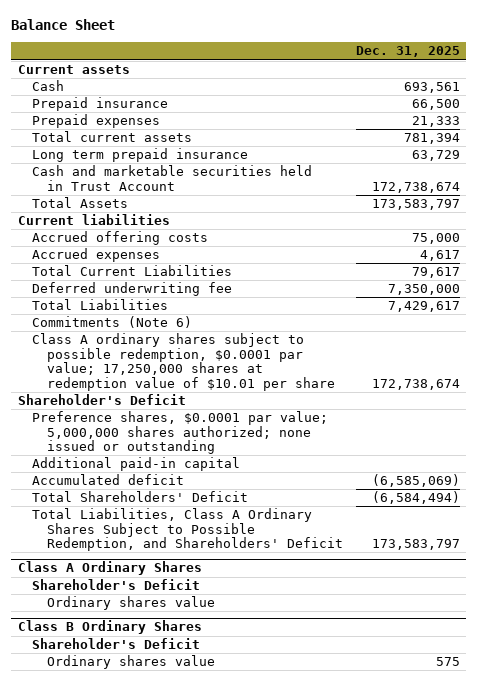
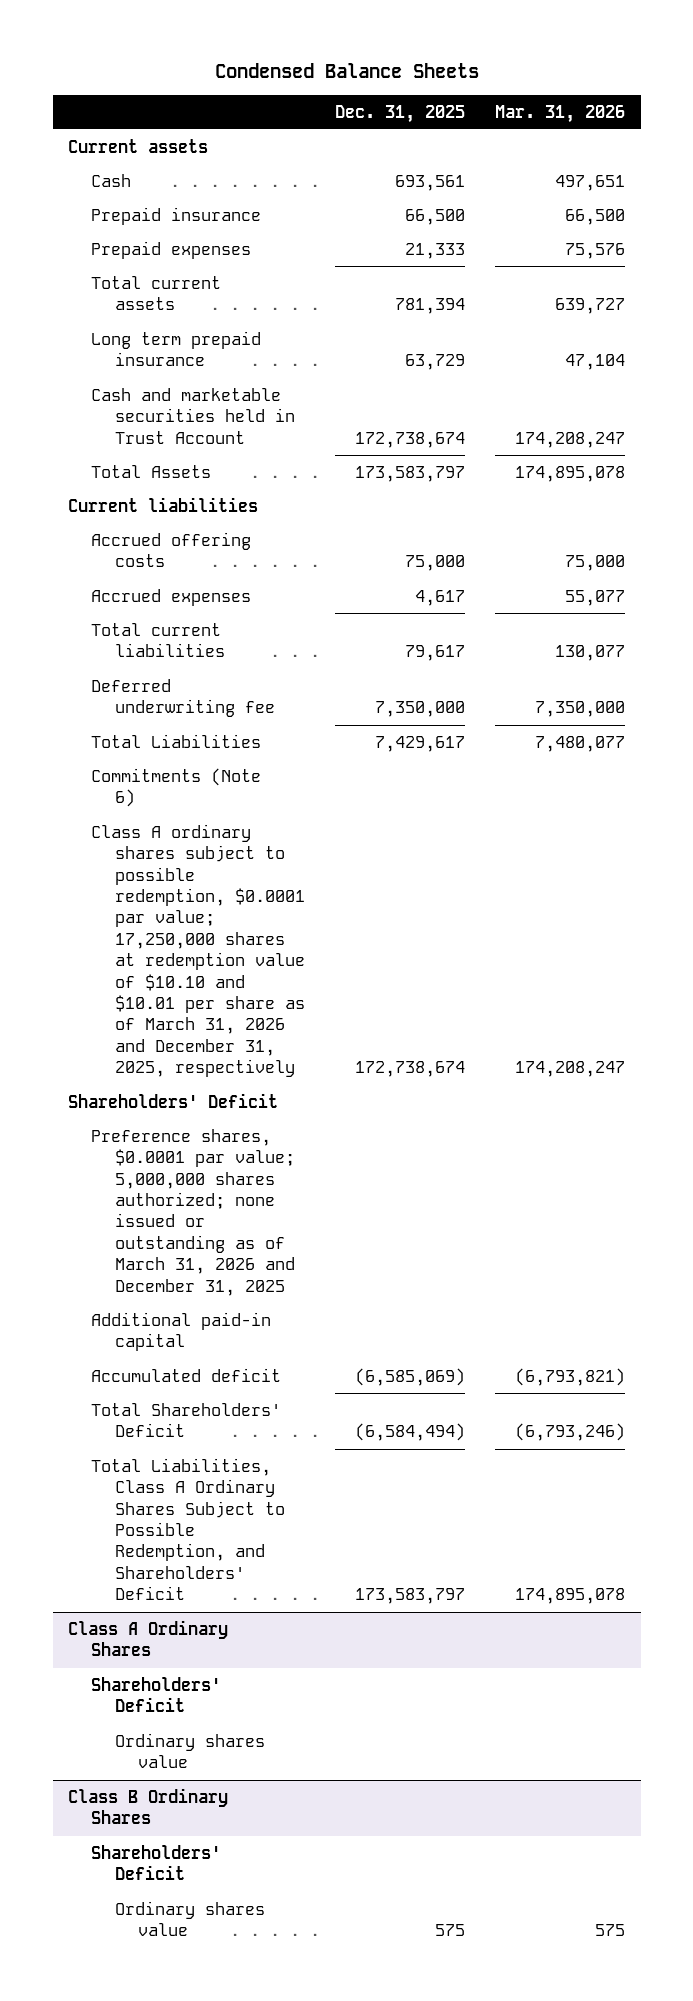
- Balance Sheet
+ Condensed Balance Sheets
- | Dec. 31, 2025
+ | Dec. 31, 2025 | Mar. 31, 2026
- Total Current Liabilities | 79,617
+ Total current liabilities | 79,617 | 130,077
- Class A ordinary shares subject to possible redemption, $0.0001 par value; 17,250,000 shares at redemption value of $10.01 per share | 172,738,674
- Shareholder's Deficit
- Preference shares, $0.0001 par value; 5,000,000 shares authorized; none issued or outstanding
+ Class A ordinary shares subject to possible redemption, $0.0001 par value; 17,250,000 shares at redemption value of $10.10 and $10.01 per share as of March 31, 2026 and December 31, 2025, respectively | 172,738,674 | 174,208,247
+ Shareholders' Deficit
+ Preference shares, $0.0001 par value; 5,000,000 shares authorized; none issued or outstanding as of March 31, 2026 and December 31, 2025
@ Class A Ordinary Shares
- Shareholder's Deficit
+ Shareholders' Deficit
@ Class B Ordinary Shares
- Shareholder's Deficit
+ Shareholders' Deficit

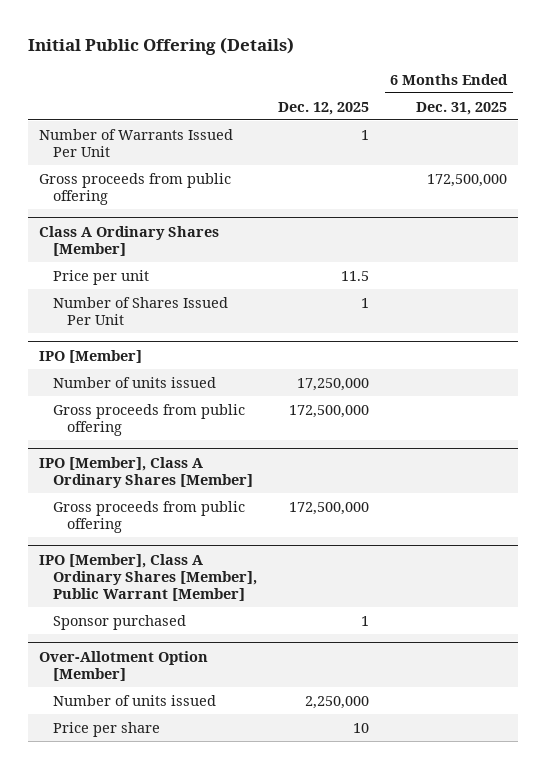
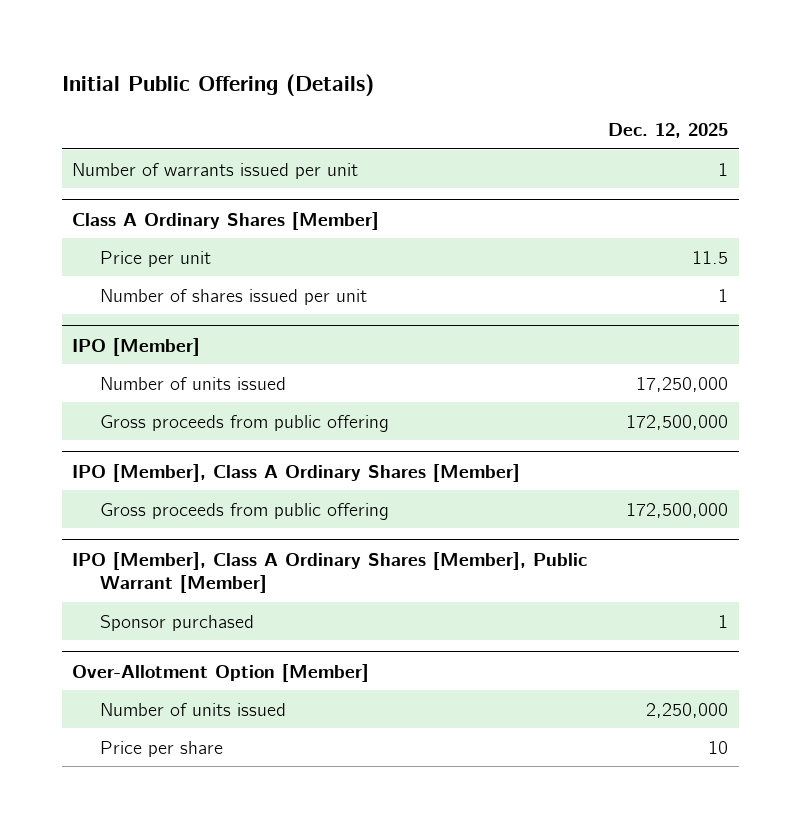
- | Dec. 12, 2025 | 6 Months Ended Dec. 31, 2025
+ | Dec. 12, 2025
- Number of Warrants Issued Per Unit | 1 |
- Gross proceeds from public offering | | 172,500,000
+ Number of warrants issued per unit | 1
@ Class A Ordinary Shares [Member]
- Number of Shares Issued Per Unit | 1 |
+ Number of shares issued per unit | 1

